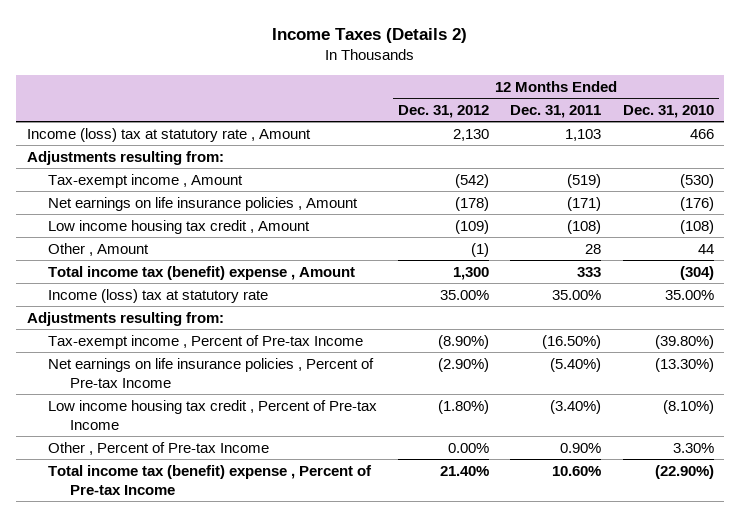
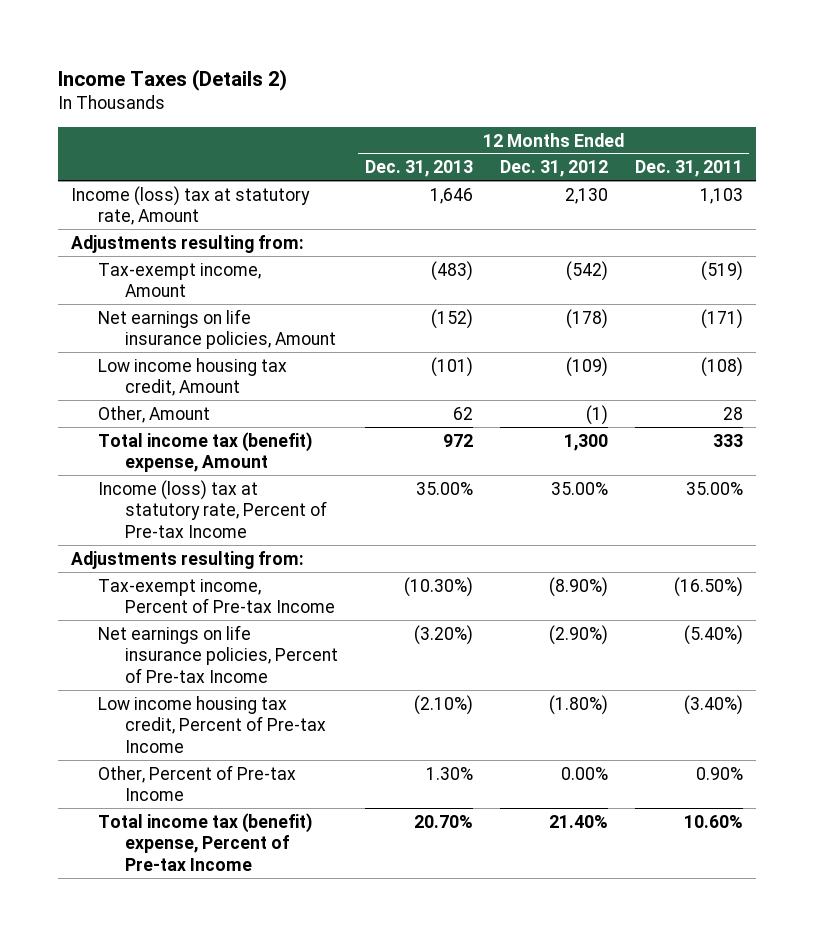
- | 12 Months Ended Dec. 31, 2012 | 12 Months Ended Dec. 31, 2011 | 12 Months Ended Dec. 31, 2010
+ | 12 Months Ended Dec. 31, 2013 | 12 Months Ended Dec. 31, 2012 | 12 Months Ended Dec. 31, 2011
- Income (loss) tax at statutory rate , Amount | 2,130 | 1,103 | 466
+ Income (loss) tax at statutory rate, Amount | 1,646 | 2,130 | 1,103
- Tax-exempt income , Amount | (542) | (519) | (530)
- Net earnings on life insurance policies , Amount | (178) | (171) | (176)
- Low income housing tax credit , Amount | (109) | (108) | (108)
- Other , Amount | (1) | 28 | 44
- Total income tax (benefit) expense , Amount | 1,300 | 333 | (304)
- Income (loss) tax at statutory rate | 35.00% | 35.00% | 35.00%
+ Tax-exempt income, Amount | (483) | (542) | (519)
+ Net earnings on life insurance policies, Amount | (152) | (178) | (171)
+ Low income housing tax credit, Amount | (101) | (109) | (108)
+ Other, Amount | 62 | (1) | 28
+ Total income tax (benefit) expense, Amount | 972 | 1,300 | 333
+ Income (loss) tax at statutory rate, Percent of Pre-tax Income | 35.00% | 35.00% | 35.00%
- Tax-exempt income , Percent of Pre-tax Income | (8.90%) | (16.50%) | (39.80%)
- Net earnings on life insurance policies , Percent of Pre-tax Income | (2.90%) | (5.40%) | (13.30%)
- Low income housing tax credit , Percent of Pre-tax Income | (1.80%) | (3.40%) | (8.10%)
- Other , Percent of Pre-tax Income | 0.00% | 0.90% | 3.30%
- Total income tax (benefit) expense , Percent of Pre-tax Income | 21.40% | 10.60% | (22.90%)
+ Tax-exempt income, Percent of Pre-tax Income | (10.30%) | (8.90%) | (16.50%)
+ Net earnings on life insurance policies, Percent of Pre-tax Income | (3.20%) | (2.90%) | (5.40%)
+ Low income housing tax credit, Percent of Pre-tax Income | (2.10%) | (1.80%) | (3.40%)
+ Other, Percent of Pre-tax Income | 1.30% | 0.00% | 0.90%
+ Total income tax (benefit) expense, Percent of Pre-tax Income | 20.70% | 21.40% | 10.60%

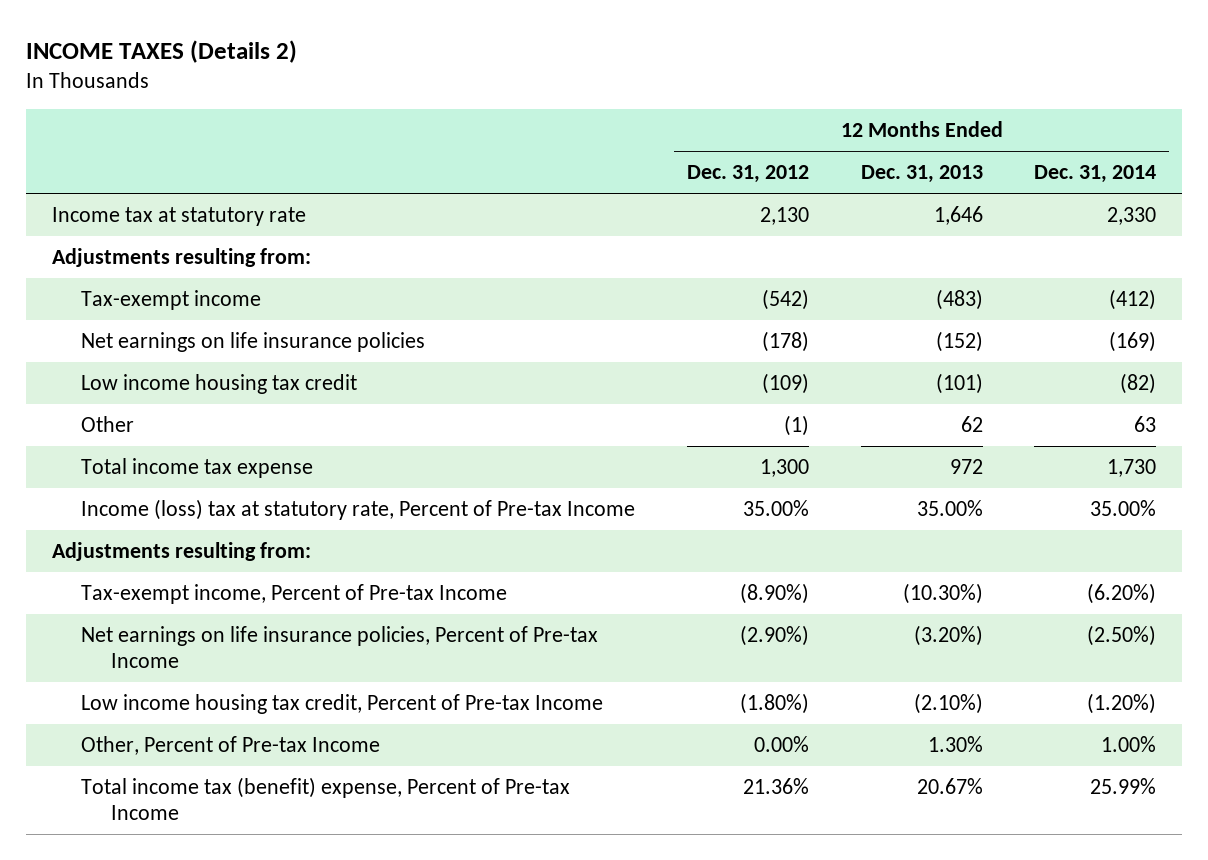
- Income Taxes (Details 2)
+ INCOME TAXES (Details 2)
- | 12 Months Ended Dec. 31, 2013 | 12 Months Ended Dec. 31, 2012 | 12 Months Ended Dec. 31, 2011
+ | 12 Months Ended Dec. 31, 2012 | 12 Months Ended Dec. 31, 2013 | 12 Months Ended Dec. 31, 2014
- Income (loss) tax at statutory rate, Amount | 1,646 | 2,130 | 1,103
+ Income tax at statutory rate | 2,130 | 1,646 | 2,330
- Tax-exempt income, Amount | (483) | (542) | (519)
- Net earnings on life insurance policies, Amount | (152) | (178) | (171)
- Low income housing tax credit, Amount | (101) | (109) | (108)
- Other, Amount | 62 | (1) | 28
- Total income tax (benefit) expense, Amount | 972 | 1,300 | 333
+ Tax-exempt income | (542) | (483) | (412)
+ Net earnings on life insurance policies | (178) | (152) | (169)
+ Low income housing tax credit | (109) | (101) | (82)
+ Other | (1) | 62 | 63
+ Total income tax expense | 1,300 | 972 | 1,730
- Total income tax (benefit) expense, Percent of Pre-tax Income | 20.70% | 21.40% | 10.60%
+ Total income tax (benefit) expense, Percent of Pre-tax Income | 21.36% | 20.67% | 25.99%

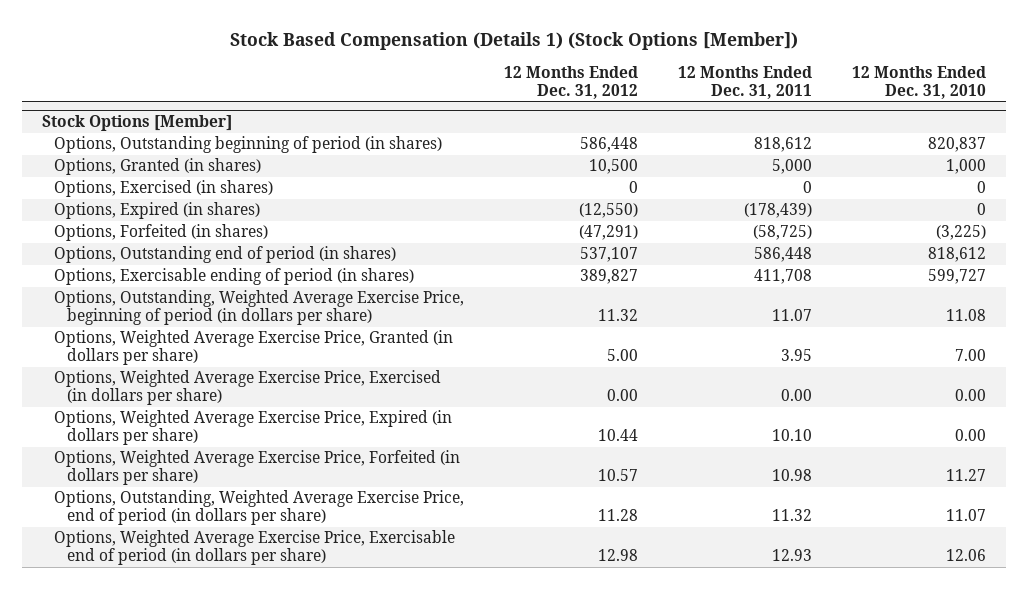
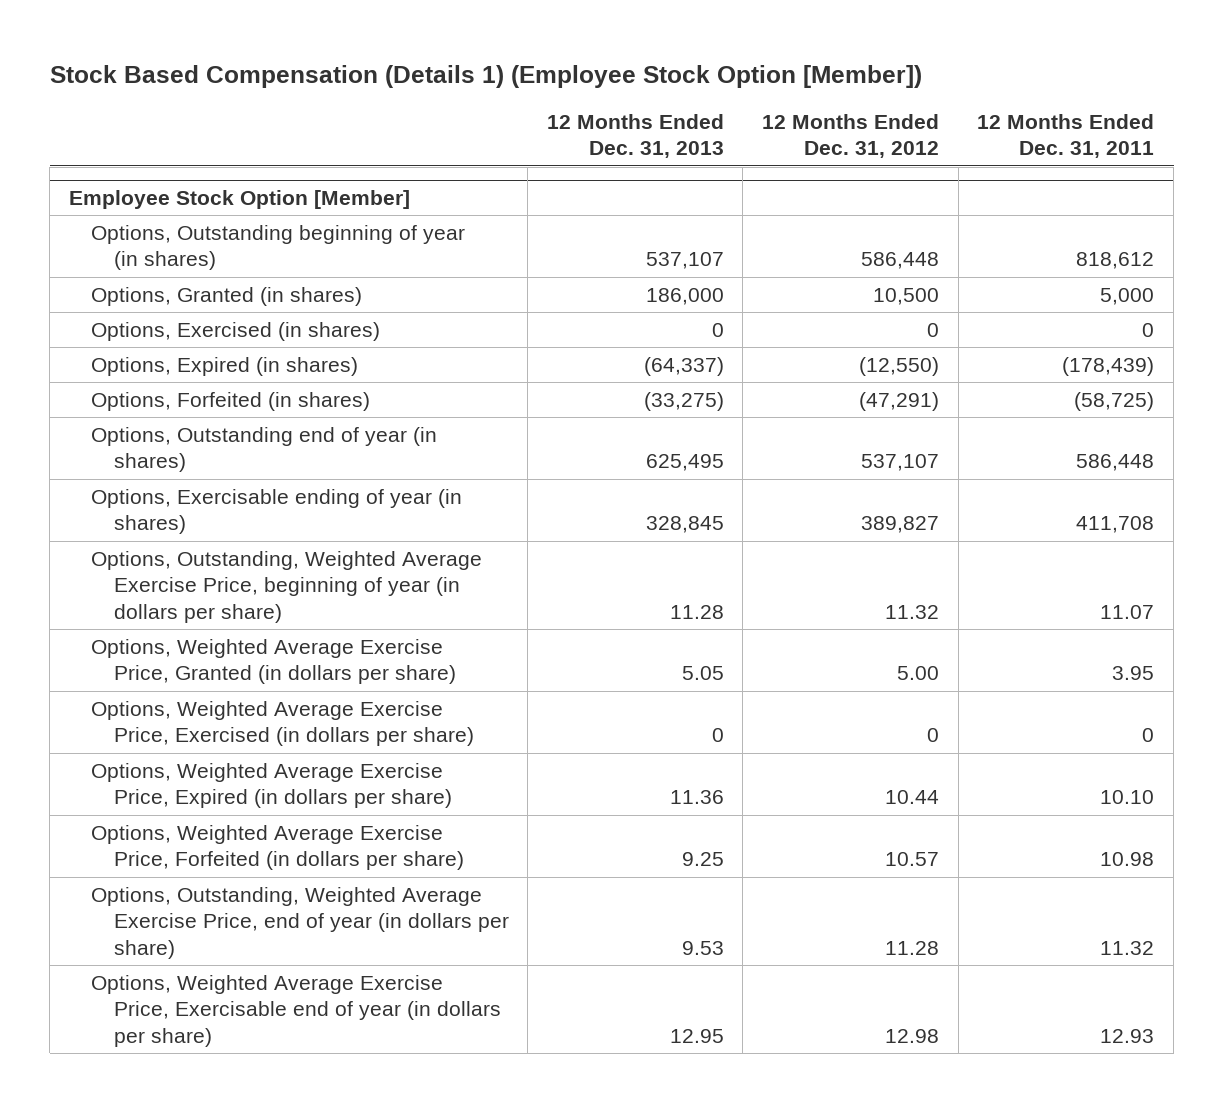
- Stock Based Compensation (Details 1) (Stock Options [Member])
+ Stock Based Compensation (Details 1) (Employee Stock Option [Member])
- | 12 Months Ended Dec. 31, 2012 | 12 Months Ended Dec. 31, 2011 | 12 Months Ended Dec. 31, 2010
+ | 12 Months Ended Dec. 31, 2013 | 12 Months Ended Dec. 31, 2012 | 12 Months Ended Dec. 31, 2011
- Stock Options [Member]
- Options, Outstanding beginning of period (in shares) | 586,448 | 818,612 | 820,837
+ Employee Stock Option [Member]
+ Options, Outstanding beginning of year (in shares) | 537,107 | 586,448 | 818,612
- Options, Outstanding end of period (in shares) | 537,107 | 586,448 | 818,612
- Options, Exercisable ending of period (in shares) | 389,827 | 411,708 | 599,727
- Options, Outstanding, Weighted Average Exercise Price, beginning of period (in dollars per share) | 11.32 | 11.07 | 11.08
+ Options, Outstanding end of year (in shares) | 625,495 | 537,107 | 586,448
+ Options, Exercisable ending of year (in shares) | 328,845 | 389,827 | 411,708
+ Options, Outstanding, Weighted Average Exercise Price, beginning of year (in dollars per share) | 11.28 | 11.32 | 11.07
- Options, Weighted Average Exercise Price, Exercised (in dollars per share) | 0.00 | 0.00 | 0.00
+ Options, Weighted Average Exercise Price, Exercised (in dollars per share) | 0 | 0 | 0
- Options, Outstanding, Weighted Average Exercise Price, end of period (in dollars per share) | 11.28 | 11.32 | 11.07
- Options, Weighted Average Exercise Price, Exercisable end of period (in dollars per share) | 12.98 | 12.93 | 12.06
+ Options, Outstanding, Weighted Average Exercise Price, end of year (in dollars per share) | 9.53 | 11.28 | 11.32
+ Options, Weighted Average Exercise Price, Exercisable end of year (in dollars per share) | 12.95 | 12.98 | 12.93

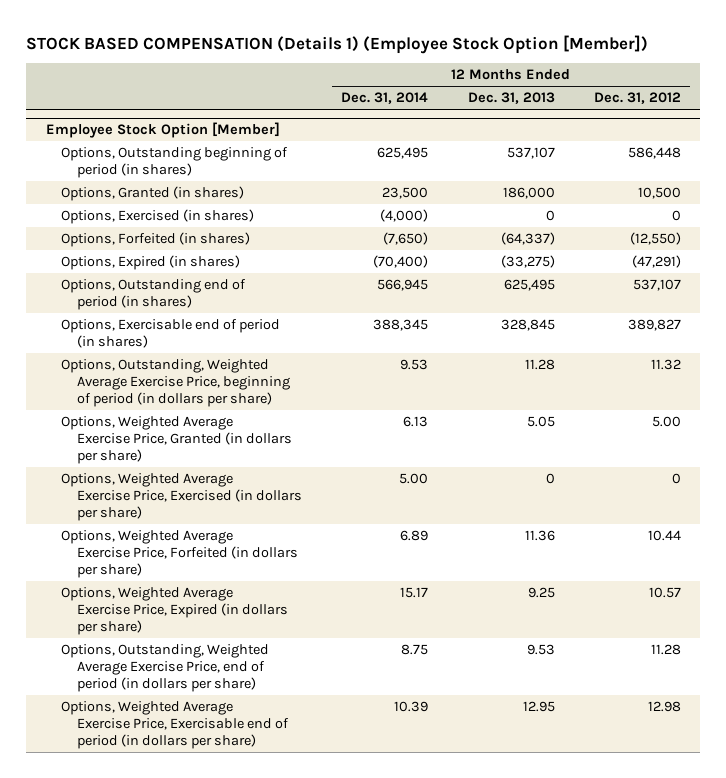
- Stock Based Compensation (Details 1) (Employee Stock Option [Member])
+ STOCK BASED COMPENSATION (Details 1) (Employee Stock Option [Member])
- | 12 Months Ended Dec. 31, 2013 | 12 Months Ended Dec. 31, 2012 | 12 Months Ended Dec. 31, 2011
+ | 12 Months Ended Dec. 31, 2014 | 12 Months Ended Dec. 31, 2013 | 12 Months Ended Dec. 31, 2012
@ Employee Stock Option [Member]
- Options, Outstanding beginning of year (in shares) | 537,107 | 586,448 | 818,612
+ Options, Outstanding beginning of period (in shares) | 625,495 | 537,107 | 586,448
- Options, Expired (in shares) | (64,337) | (12,550) | (178,439)
- Options, Forfeited (in shares) | (33,275) | (47,291) | (58,725)
- Options, Outstanding end of year (in shares) | 625,495 | 537,107 | 586,448
- Options, Exercisable ending of year (in shares) | 328,845 | 389,827 | 411,708
- Options, Outstanding, Weighted Average Exercise Price, beginning of year (in dollars per share) | 11.28 | 11.32 | 11.07
+ Options, Forfeited (in shares) | (7,650) | (64,337) | (12,550)
+ Options, Expired (in shares) | (70,400) | (33,275) | (47,291)
+ Options, Outstanding end of period (in shares) | 566,945 | 625,495 | 537,107
+ Options, Exercisable end of period (in shares) | 388,345 | 328,845 | 389,827
+ Options, Outstanding, Weighted Average Exercise Price, beginning of period (in dollars per share) | 9.53 | 11.28 | 11.32
- Options, Weighted Average Exercise Price, Expired (in dollars per share) | 11.36 | 10.44 | 10.10
- Options, Weighted Average Exercise Price, Forfeited (in dollars per share) | 9.25 | 10.57 | 10.98
- Options, Outstanding, Weighted Average Exercise Price, end of year (in dollars per share) | 9.53 | 11.28 | 11.32
- Options, Weighted Average Exercise Price, Exercisable end of year (in dollars per share) | 12.95 | 12.98 | 12.93
+ Options, Weighted Average Exercise Price, Forfeited (in dollars per share) | 6.89 | 11.36 | 10.44
+ Options, Weighted Average Exercise Price, Expired (in dollars per share) | 15.17 | 9.25 | 10.57
+ Options, Outstanding, Weighted Average Exercise Price, end of period (in dollars per share) | 8.75 | 9.53 | 11.28
+ Options, Weighted Average Exercise Price, Exercisable end of period (in dollars per share) | 10.39 | 12.95 | 12.98

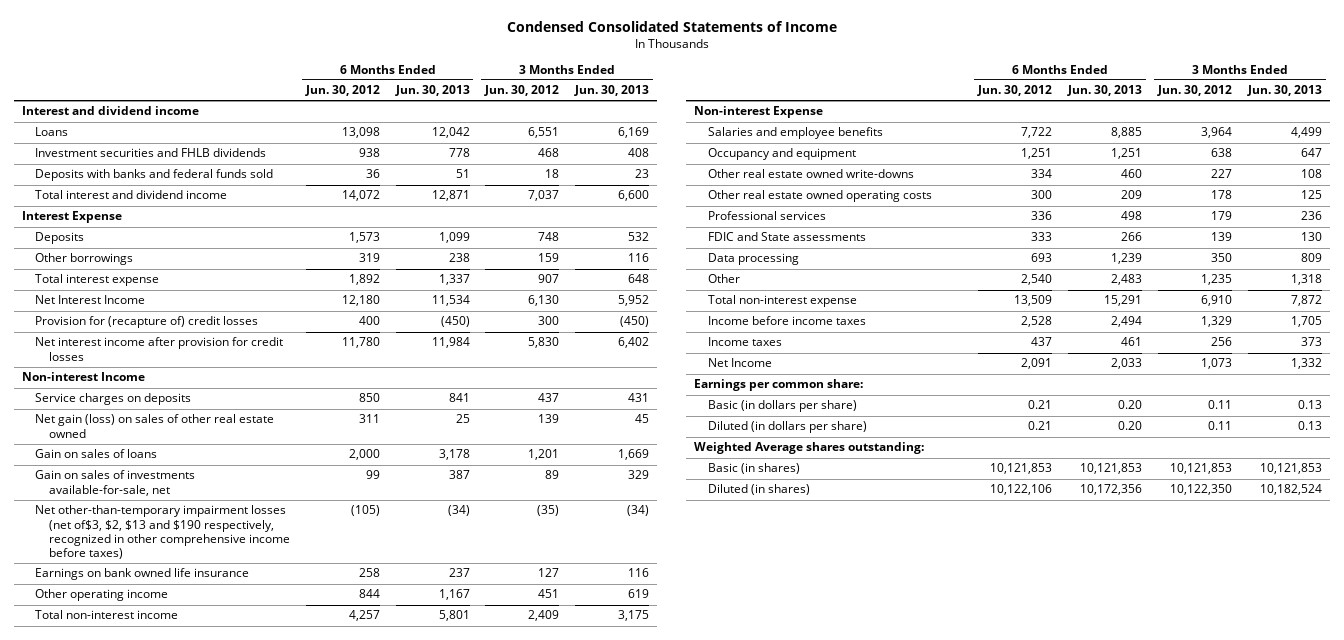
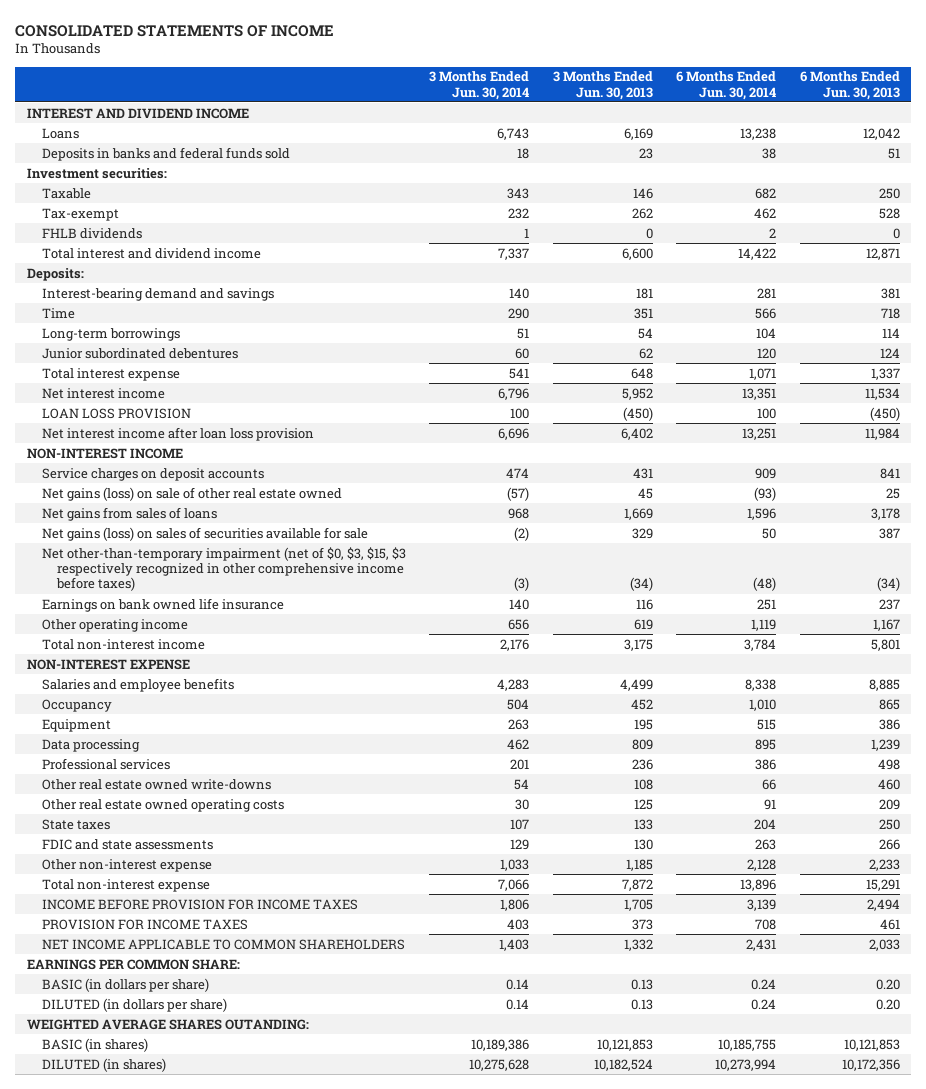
- Condensed Consolidated Statements of Income
+ CONSOLIDATED STATEMENTS OF INCOME
- | 6 Months Ended Jun. 30, 2012 | 6 Months Ended Jun. 30, 2013 | 3 Months Ended Jun. 30, 2012 | 3 Months Ended Jun. 30, 2013
+ | 3 Months Ended Jun. 30, 2014 | 3 Months Ended Jun. 30, 2013 | 6 Months Ended Jun. 30, 2014 | 6 Months Ended Jun. 30, 2013
- Interest and dividend income
+ INTEREST AND DIVIDEND INCOME
- Investment securities and FHLB dividends | 938 | 778 | 468 | 408
- Deposits with banks and federal funds sold | 36 | 51 | 18 | 23
+ Deposits in banks and federal funds sold | 18 | 23 | 38 | 51
+ Investment securities:
+ Taxable | 343 | 146 | 682 | 250
+ Tax-exempt | 232 | 262 | 462 | 528
+ FHLB dividends | 1 | 0 | 2 | 0
- Interest Expense
- Deposits | 1,573 | 1,099 | 748 | 532
- Other borrowings | 319 | 238 | 159 | 116
+ Deposits:
+ Interest-bearing demand and savings | 140 | 181 | 281 | 381
+ Time | 290 | 351 | 566 | 718
+ Long-term borrowings | 51 | 54 | 104 | 114
+ Junior subordinated debentures | 60 | 62 | 120 | 124
- Net Interest Income | 12,180 | 11,534 | 6,130 | 5,952
- Provision for (recapture of) credit losses | 400 | (450) | 300 | (450)
- Net interest income after provision for credit losses | 11,780 | 11,984 | 5,830 | 6,402
- Non-interest Income
- Service charges on deposits | 850 | 841 | 437 | 431
- Net gain (loss) on sales of other real estate owned | 311 | 25 | 139 | 45
- Gain on sales of loans | 2,000 | 3,178 | 1,201 | 1,669
- Gain on sales of investments available-for-sale, net | 99 | 387 | 89 | 329
- Net other-than-temporary impairment losses (net of$3, $2, $13 and $190 respectively, recognized in other comprehensive income before taxes) | (105) | (34) | (35) | (34)
+ Net interest income | 6,796 | 5,952 | 13,351 | 11,534
+ LOAN LOSS PROVISION | 100 | (450) | 100 | (450)
+ Net interest income after loan loss provision | 6,696 | 6,402 | 13,251 | 11,984
+ NON-INTEREST INCOME
+ Service charges on deposit accounts | 474 | 431 | 909 | 841
+ Net gains (loss) on sale of other real estate owned | (57) | 45 | (93) | 25
+ Net gains from sales of loans | 968 | 1,669 | 1,596 | 3,178
+ Net gains (loss) on sales of securities available for sale | (2) | 329 | 50 | 387
+ Net other-than-temporary impairment (net of $0, $3, $15, $3 respectively recognized in other comprehensive income before taxes) | (3) | (34) | (48) | (34)
- Non-interest Expense
+ NON-INTEREST EXPENSE
- Occupancy and equipment | 1,251 | 1,251 | 638 | 647
+ Occupancy | 504 | 452 | 1,010 | 865
+ Equipment | 263 | 195 | 515 | 386
moved up: Data processing | 462 | 809 | 895 | 1,239
moved up: Professional services | 201 | 236 | 386 | 498
- FDIC and State assessments | 333 | 266 | 139 | 130
- Other | 2,540 | 2,483 | 1,235 | 1,318
+ State taxes | 107 | 133 | 204 | 250
+ FDIC and state assessments | 129 | 130 | 263 | 266
+ Other non-interest expense | 1,033 | 1,185 | 2,128 | 2,233
- Income before income taxes | 2,528 | 2,494 | 1,329 | 1,705
- Income taxes | 437 | 461 | 256 | 373
- Net Income | 2,091 | 2,033 | 1,073 | 1,332
- Earnings per common share:
- Basic (in dollars per share) | 0.21 | 0.20 | 0.11 | 0.13
- Diluted (in dollars per share) | 0.21 | 0.20 | 0.11 | 0.13
- Weighted Average shares outstanding:
- Basic (in shares) | 10,121,853 | 10,121,853 | 10,121,853 | 10,121,853
- Diluted (in shares) | 10,122,106 | 10,172,356 | 10,122,350 | 10,182,524
+ INCOME BEFORE PROVISION FOR INCOME TAXES | 1,806 | 1,705 | 3,139 | 2,494
+ PROVISION FOR INCOME TAXES | 403 | 373 | 708 | 461
+ NET INCOME APPLICABLE TO COMMON SHAREHOLDERS | 1,403 | 1,332 | 2,431 | 2,033
+ EARNINGS PER COMMON SHARE:
+ BASIC (in dollars per share) | 0.14 | 0.13 | 0.24 | 0.20
+ DILUTED (in dollars per share) | 0.14 | 0.13 | 0.24 | 0.20
+ WEIGHTED AVERAGE SHARES OUTANDING:
+ BASIC (in shares) | 10,189,386 | 10,121,853 | 10,185,755 | 10,121,853
+ DILUTED (in shares) | 10,275,628 | 10,182,524 | 10,273,994 | 10,172,356

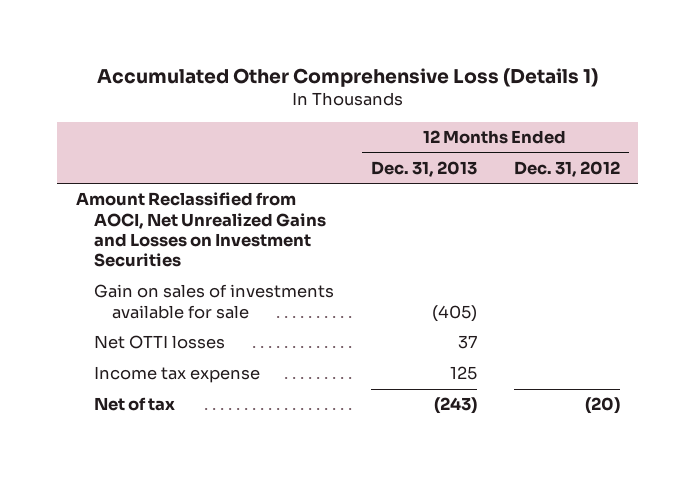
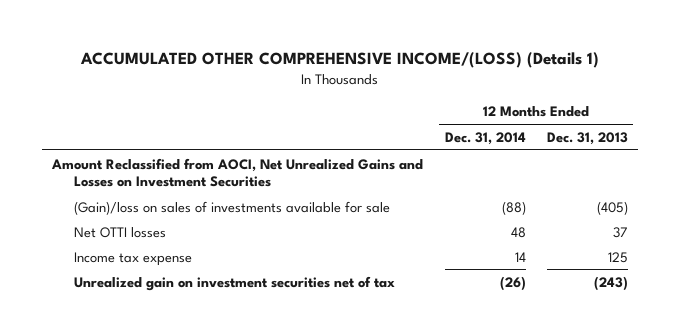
- Accumulated Other Comprehensive Loss (Details 1)
+ ACCUMULATED OTHER COMPREHENSIVE INCOME/(LOSS) (Details 1)
- | 12 Months Ended Dec. 31, 2013 | 12 Months Ended Dec. 31, 2012
+ | 12 Months Ended Dec. 31, 2014 | 12 Months Ended Dec. 31, 2013
- Gain on sales of investments available for sale | (405) |
+ (Gain)/loss on sales of investments available for sale | (88) | (405)
- Net of tax | (243) | (20)
+ Unrealized gain on investment securities net of tax | (26) | (243)

